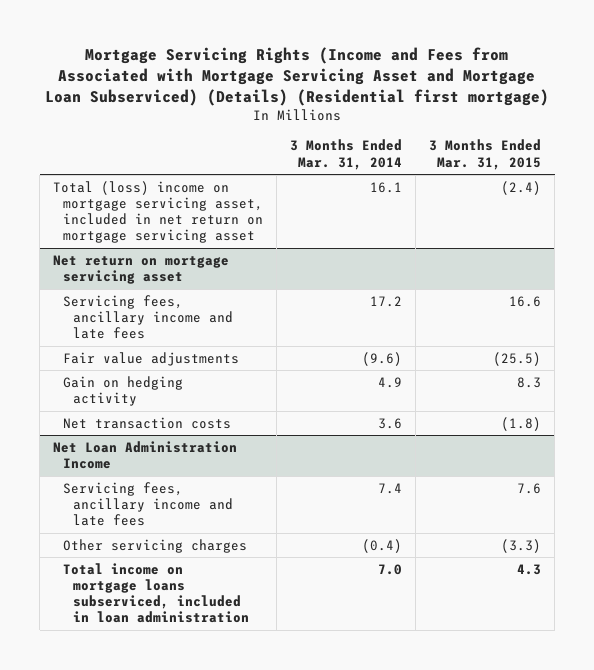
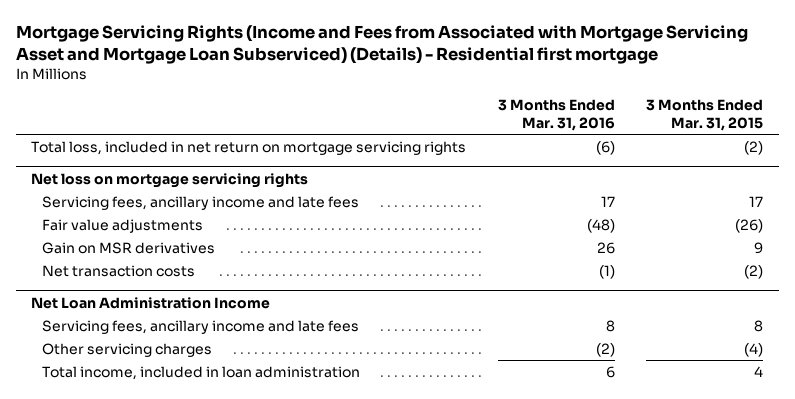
- Mortgage Servicing Rights (Income and Fees from Associated with Mortgage Servicing Asset and Mortgage Loan Subserviced) (Details) (Residential first mortgage)
+ Mortgage Servicing Rights (Income and Fees from Associated with Mortgage Servicing Asset and Mortgage Loan Subserviced) (Details) - Residential first mortgage
- | 3 Months Ended Mar. 31, 2014 | 3 Months Ended Mar. 31, 2015
+ | 3 Months Ended Mar. 31, 2016 | 3 Months Ended Mar. 31, 2015
- Total (loss) income on mortgage servicing asset, included in net return on mortgage servicing asset | 16.1 | (2.4)
- Net return on mortgage servicing asset
- Servicing fees, ancillary income and late fees | 17.2 | 16.6
- Fair value adjustments | (9.6) | (25.5)
- Gain on hedging activity | 4.9 | 8.3
- Net transaction costs | 3.6 | (1.8)
+ Total loss, included in net return on mortgage servicing rights | (6) | (2)
+ Net loss on mortgage servicing rights
+ Servicing fees, ancillary income and late fees | 17 | 17
+ Fair value adjustments | (48) | (26)
+ Gain on MSR derivatives | 26 | 9
+ Net transaction costs | (1) | (2)
@ Net Loan Administration Income
- Servicing fees, ancillary income and late fees | 7.4 | 7.6
- Other servicing charges | (0.4) | (3.3)
- Total income on mortgage loans subserviced, included in loan administration | 7.0 | 4.3
+ Servicing fees, ancillary income and late fees | 8 | 8
+ Other servicing charges | (2) | (4)
+ Total income, included in loan administration | 6 | 4

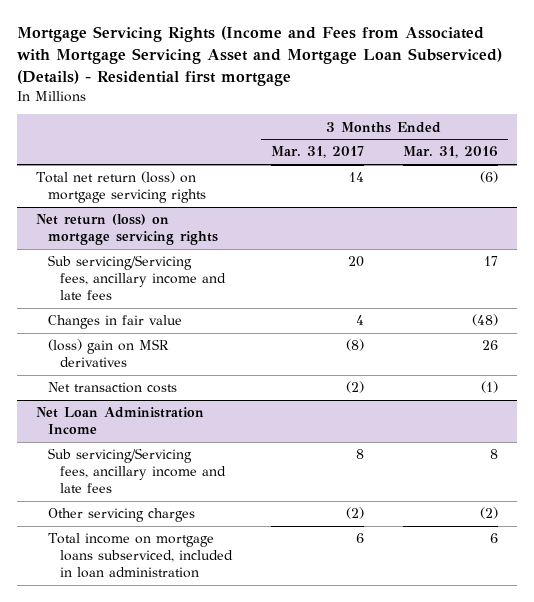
- | 3 Months Ended Mar. 31, 2016 | 3 Months Ended Mar. 31, 2015
+ | 3 Months Ended Mar. 31, 2017 | 3 Months Ended Mar. 31, 2016
- Total loss, included in net return on mortgage servicing rights | (6) | (2)
- Net loss on mortgage servicing rights
- Servicing fees, ancillary income and late fees | 17 | 17
- Fair value adjustments | (48) | (26)
- Gain on MSR derivatives | 26 | 9
+ Total net return (loss) on mortgage servicing rights | 14 | (6)
+ Net return (loss) on mortgage servicing rights
+ Sub servicing/Servicing fees, ancillary income and late fees | 20 | 17
+ Changes in fair value | 4 | (48)
+ (loss) gain on MSR derivatives | (8) | 26
@ Net Loan Administration Income
- Servicing fees, ancillary income and late fees | 8 | 8
+ Sub servicing/Servicing fees, ancillary income and late fees | 8 | 8
- Total income, included in loan administration | 6 | 4
+ Total income on mortgage loans subserviced, included in loan administration | 6 | 6

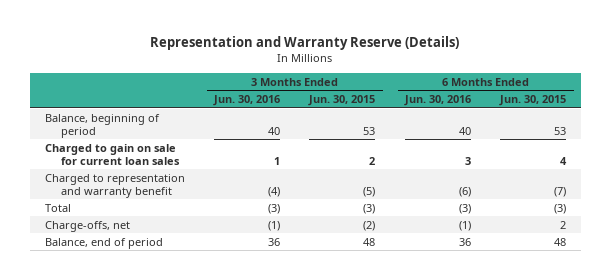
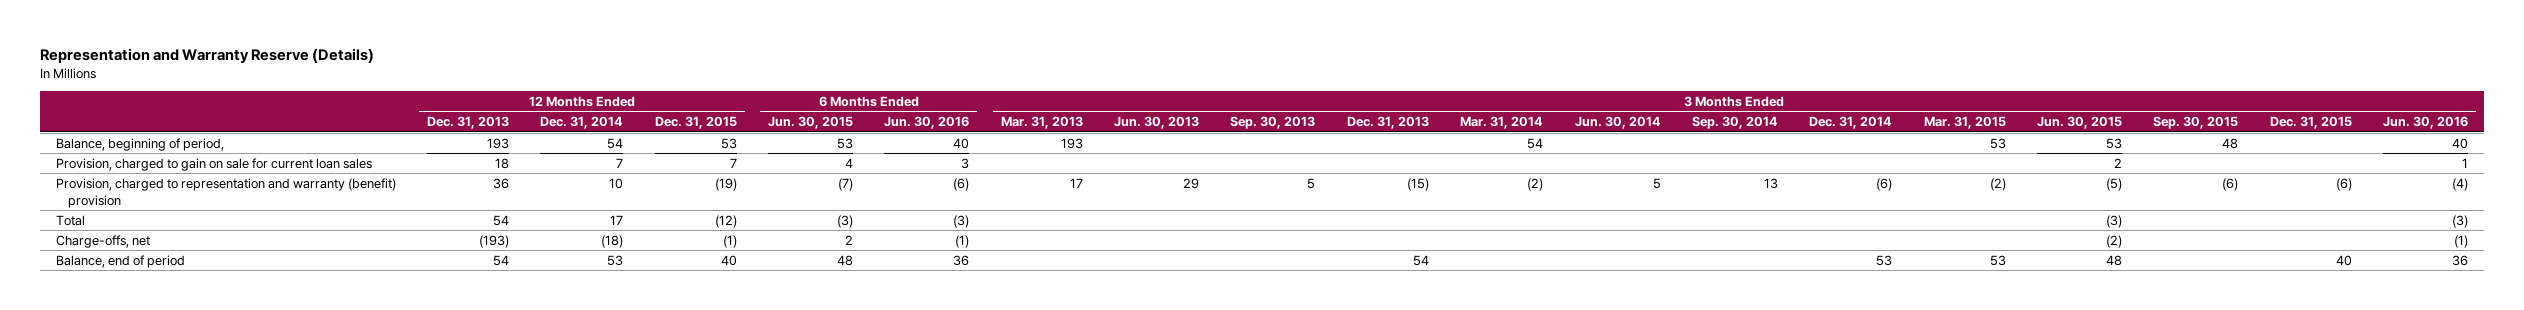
- | 3 Months Ended Jun. 30, 2016 | 3 Months Ended Jun. 30, 2015 | 6 Months Ended Jun. 30, 2016 | 6 Months Ended Jun. 30, 2015
+ | 12 Months Ended Dec. 31, 2013 | 12 Months Ended Dec. 31, 2014 | 12 Months Ended Dec. 31, 2015 | 6 Months Ended Jun. 30, 2015 | 6 Months Ended Jun. 30, 2016 | 3 Months Ended Mar. 31, 2013 | 3 Months Ended Jun. 30, 2013 | 3 Months Ended Sep. 30, 2013 | 3 Months Ended Dec. 31, 2013 | 3 Months Ended Mar. 31, 2014 | 3 Months Ended Jun. 30, 2014 | 3 Months Ended Sep. 30, 2014 | 3 Months Ended Dec. 31, 2014 | 3 Months Ended Mar. 31, 2015 | 3 Months Ended Jun. 30, 2015 | 3 Months Ended Sep. 30, 2015 | 3 Months Ended Dec. 31, 2015 | 3 Months Ended Jun. 30, 2016
- Balance, beginning of period | 40 | 53 | 40 | 53
- Charged to gain on sale for current loan sales | 1 | 2 | 3 | 4
- Charged to representation and warranty benefit | (4) | (5) | (6) | (7)
+ Balance, beginning of period, | 193 | 54 | 53 | 53 | 40 | 193 | | | | 54 | | | | 53 | 53 | 48 | | 40
+ Provision, charged to gain on sale for current loan sales | 18 | 7 | 7 | 4 | 3 | | | | | | | | | | 2 | | | 1
+ Provision, charged to representation and warranty (benefit) provision | 36 | 10 | (19) | (7) | (6) | 17 | 29 | 5 | (15) | (2) | 5 | 13 | (6) | (2) | (5) | (6) | (6) | (4)

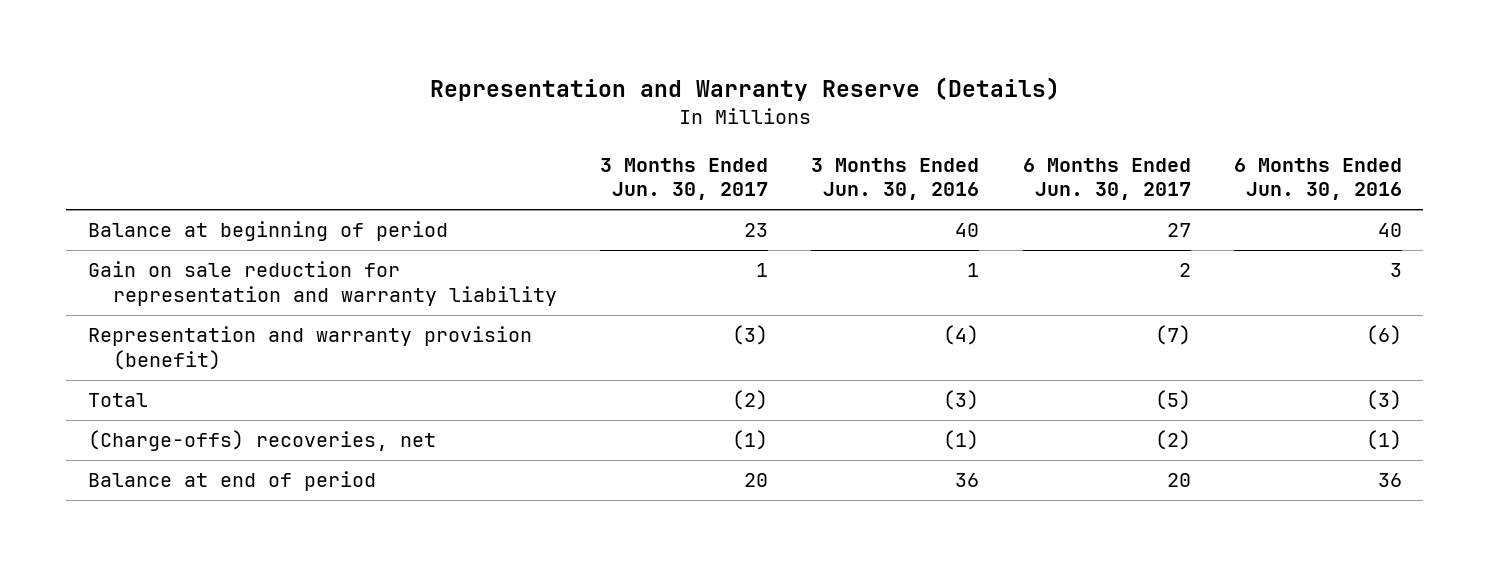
- | 12 Months Ended Dec. 31, 2013 | 12 Months Ended Dec. 31, 2014 | 12 Months Ended Dec. 31, 2015 | 6 Months Ended Jun. 30, 2015 | 6 Months Ended Jun. 30, 2016 | 3 Months Ended Mar. 31, 2013 | 3 Months Ended Jun. 30, 2013 | 3 Months Ended Sep. 30, 2013 | 3 Months Ended Dec. 31, 2013 | 3 Months Ended Mar. 31, 2014 | 3 Months Ended Jun. 30, 2014 | 3 Months Ended Sep. 30, 2014 | 3 Months Ended Dec. 31, 2014 | 3 Months Ended Mar. 31, 2015 | 3 Months Ended Jun. 30, 2015 | 3 Months Ended Sep. 30, 2015 | 3 Months Ended Dec. 31, 2015 | 3 Months Ended Jun. 30, 2016
+ | 3 Months Ended Jun. 30, 2017 | 3 Months Ended Jun. 30, 2016 | 6 Months Ended Jun. 30, 2017 | 6 Months Ended Jun. 30, 2016
- Balance, beginning of period, | 193 | 54 | 53 | 53 | 40 | 193 | | | | 54 | | | | 53 | 53 | 48 | | 40
- Provision, charged to gain on sale for current loan sales | 18 | 7 | 7 | 4 | 3 | | | | | | | | | | 2 | | | 1
- Provision, charged to representation and warranty (benefit) provision | 36 | 10 | (19) | (7) | (6) | 17 | 29 | 5 | (15) | (2) | 5 | 13 | (6) | (2) | (5) | (6) | (6) | (4)
+ Balance at beginning of period | 23 | 40 | 27 | 40
+ Gain on sale reduction for representation and warranty liability | 1 | 1 | 2 | 3
+ Representation and warranty provision (benefit) | (3) | (4) | (7) | (6)
- Charge-offs, net | (193) | (18) | (1) | 2 | (1) | | | | | | | | | | (2) | | | (1)
- Balance, end of period | 54 | 53 | 40 | 48 | 36 | | | | 54 | | | | 53 | 53 | 48 | | 40 | 36
+ (Charge-offs) recoveries, net | (1) | (1) | (2) | (1)
+ Balance at end of period | 20 | 36 | 20 | 36

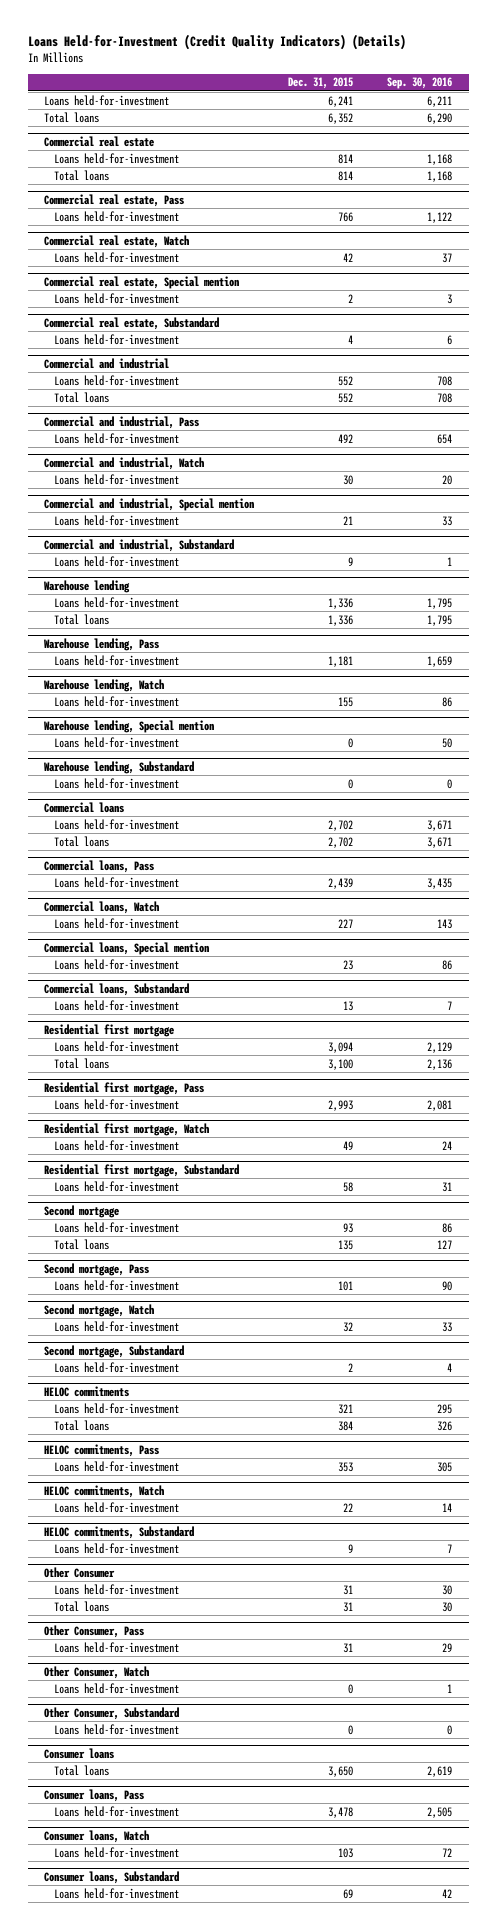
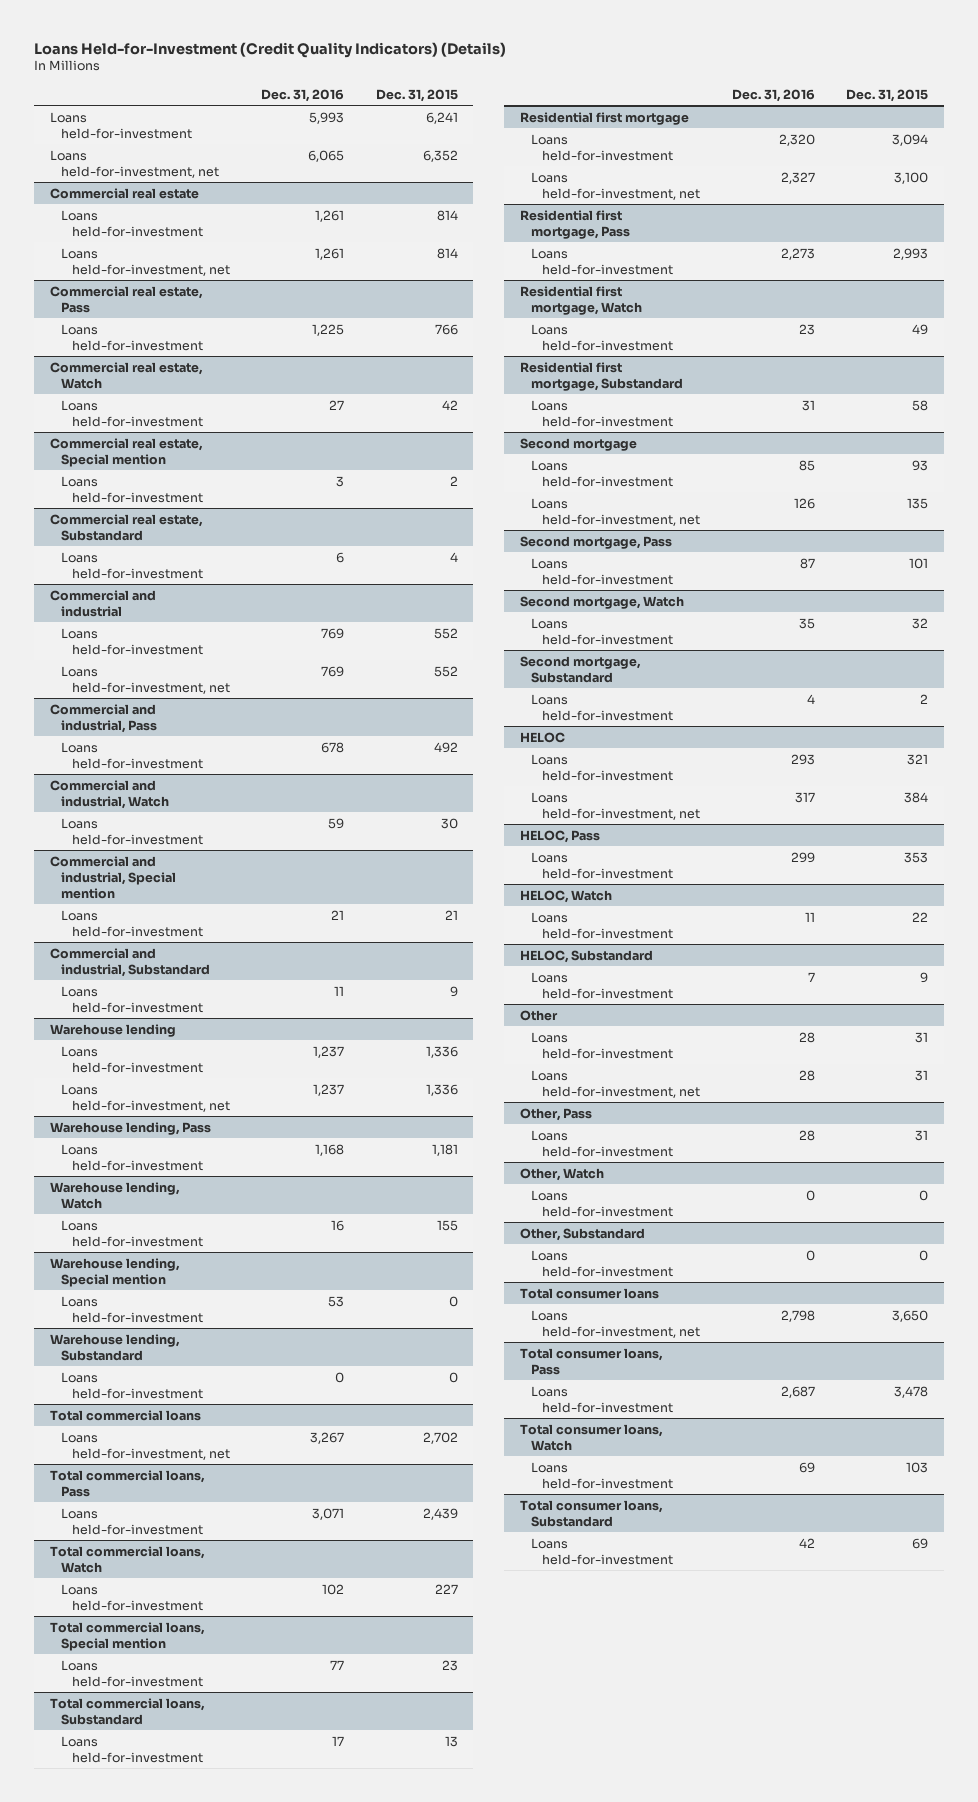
- | Dec. 31, 2015 | Sep. 30, 2016
+ | Dec. 31, 2016 | Dec. 31, 2015
- Total loans | 6,352 | 6,290
+ Loans held-for-investment, net | 6,065 | 6,352
@ Commercial real estate
- Total loans | 814 | 1,168
+ Loans held-for-investment, net | 1,261 | 814
@ Commercial and industrial
- Total loans | 552 | 708
+ Loans held-for-investment, net | 769 | 552
@ Warehouse lending
- Total loans | 1,336 | 1,795
+ Loans held-for-investment, net | 1,237 | 1,336
- Commercial loans
- Loans held-for-investment | 2,702 | 3,671
- Total loans | 2,702 | 3,671
- Commercial loans, Pass
+ Total commercial loans
+ Loans held-for-investment, net | 3,267 | 2,702
+ Total commercial loans, Pass
- Commercial loans, Watch
+ Total commercial loans, Watch
- Commercial loans, Special mention
+ Total commercial loans, Special mention
- Commercial loans, Substandard
+ Total commercial loans, Substandard
@ Residential first mortgage
- Total loans | 3,100 | 2,136
+ Loans held-for-investment, net | 2,327 | 3,100
@ Second mortgage
- Total loans | 135 | 127
+ Loans held-for-investment, net | 126 | 135
- HELOC commitments
+ HELOC
- Total loans | 384 | 326
- HELOC commitments, Pass
+ Loans held-for-investment, net | 317 | 384
+ HELOC, Pass
- HELOC commitments, Watch
+ HELOC, Watch
- HELOC commitments, Substandard
+ HELOC, Substandard
- Other Consumer
+ Other
- Total loans | 31 | 30
- Other Consumer, Pass
+ Loans held-for-investment, net | 28 | 31
+ Other, Pass
- Other Consumer, Watch
+ Other, Watch
- Other Consumer, Substandard
+ Other, Substandard
- Consumer loans
- Total loans | 3,650 | 2,619
- Consumer loans, Pass
+ Total consumer loans
+ Loans held-for-investment, net | 2,798 | 3,650
+ Total consumer loans, Pass
- Consumer loans, Watch
+ Total consumer loans, Watch
- Consumer loans, Substandard
+ Total consumer loans, Substandard

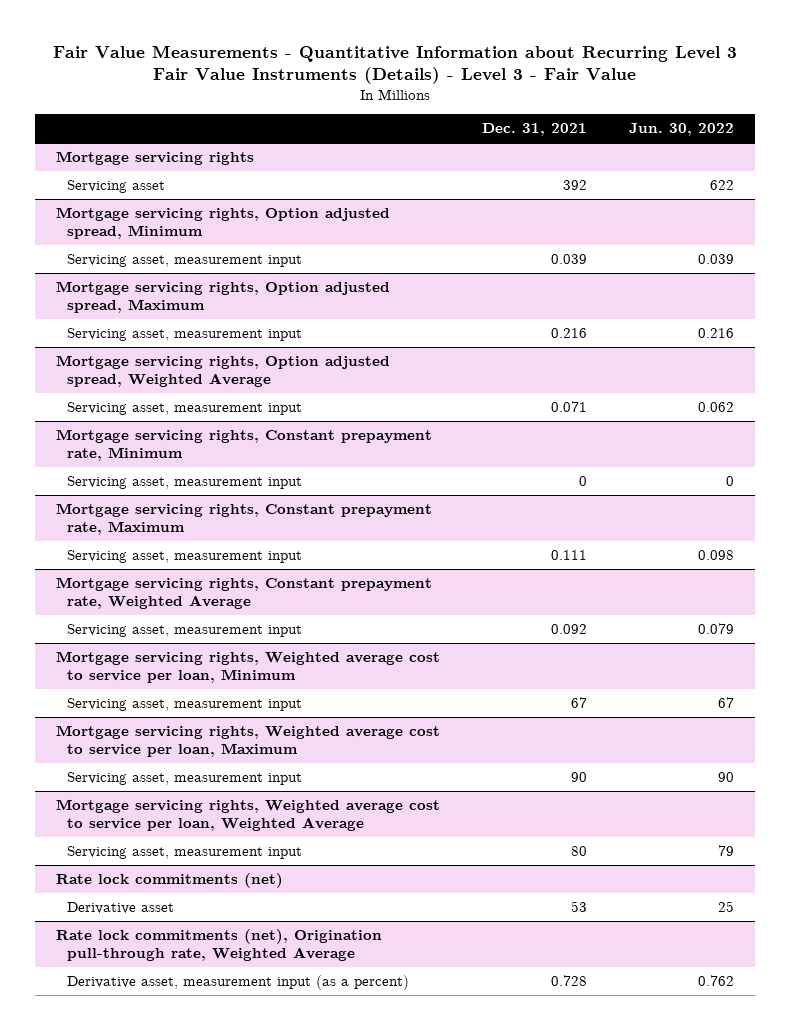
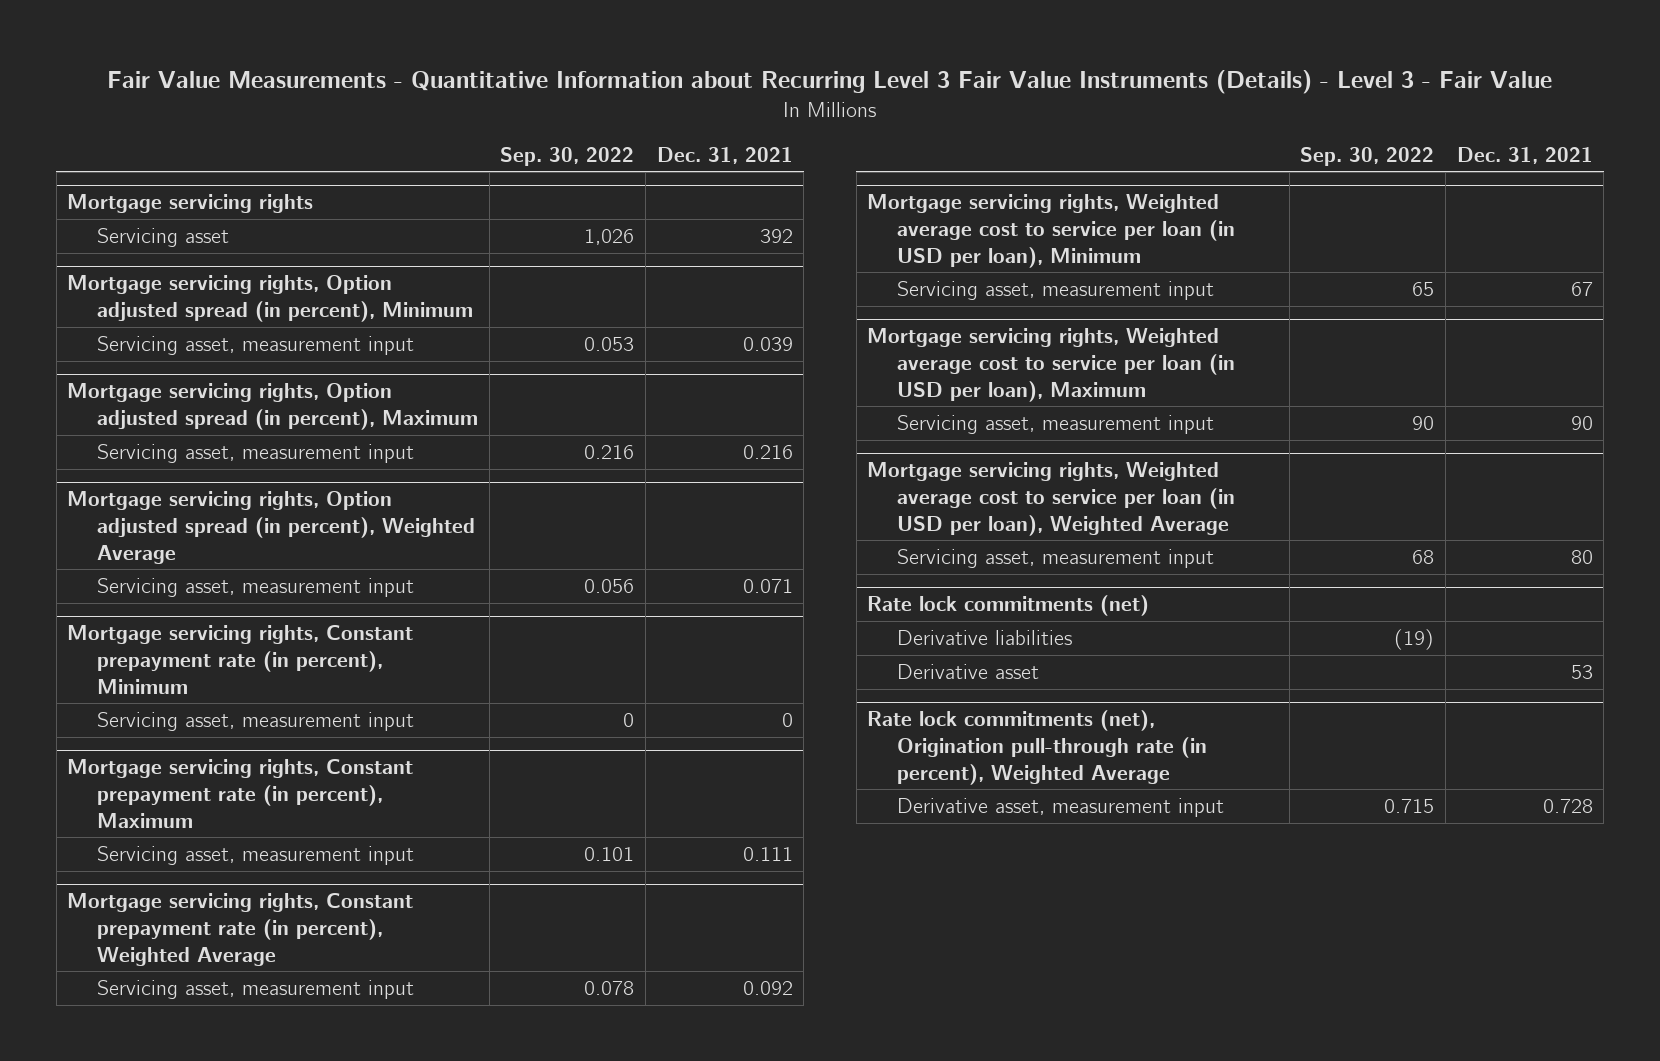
- | Dec. 31, 2021 | Jun. 30, 2022
+ | Sep. 30, 2022 | Dec. 31, 2021
- Mortgage servicing rights, Option adjusted spread, Minimum
+ Mortgage servicing rights, Option adjusted spread (in percent), Minimum
- Mortgage servicing rights, Option adjusted spread, Maximum
+ Mortgage servicing rights, Option adjusted spread (in percent), Maximum
- Mortgage servicing rights, Option adjusted spread, Weighted Average
+ Mortgage servicing rights, Option adjusted spread (in percent), Weighted Average
- Mortgage servicing rights, Constant prepayment rate, Minimum
+ Mortgage servicing rights, Constant prepayment rate (in percent), Minimum
- Mortgage servicing rights, Constant prepayment rate, Maximum
+ Mortgage servicing rights, Constant prepayment rate (in percent), Maximum
- Mortgage servicing rights, Constant prepayment rate, Weighted Average
+ Mortgage servicing rights, Constant prepayment rate (in percent), Weighted Average
- Mortgage servicing rights, Weighted average cost to service per loan, Minimum
+ Mortgage servicing rights, Weighted average cost to service per loan (in USD per loan), Minimum
- Mortgage servicing rights, Weighted average cost to service per loan, Maximum
+ Mortgage servicing rights, Weighted average cost to service per loan (in USD per loan), Maximum
- Mortgage servicing rights, Weighted average cost to service per loan, Weighted Average
+ Mortgage servicing rights, Weighted average cost to service per loan (in USD per loan), Weighted Average
@ Rate lock commitments (net)
+ Derivative liabilities | (19) |
- Rate lock commitments (net), Origination pull-through rate, Weighted Average
- Derivative asset, measurement input (as a percent) | 0.728 | 0.762
+ Rate lock commitments (net), Origination pull-through rate (in percent), Weighted Average
+ Derivative asset, measurement input | 0.715 | 0.728

